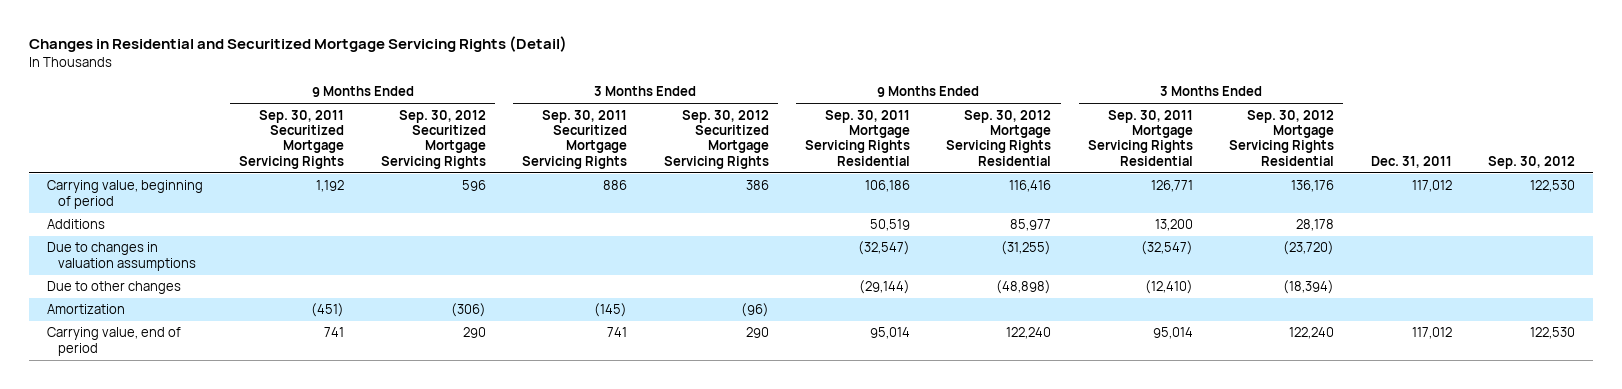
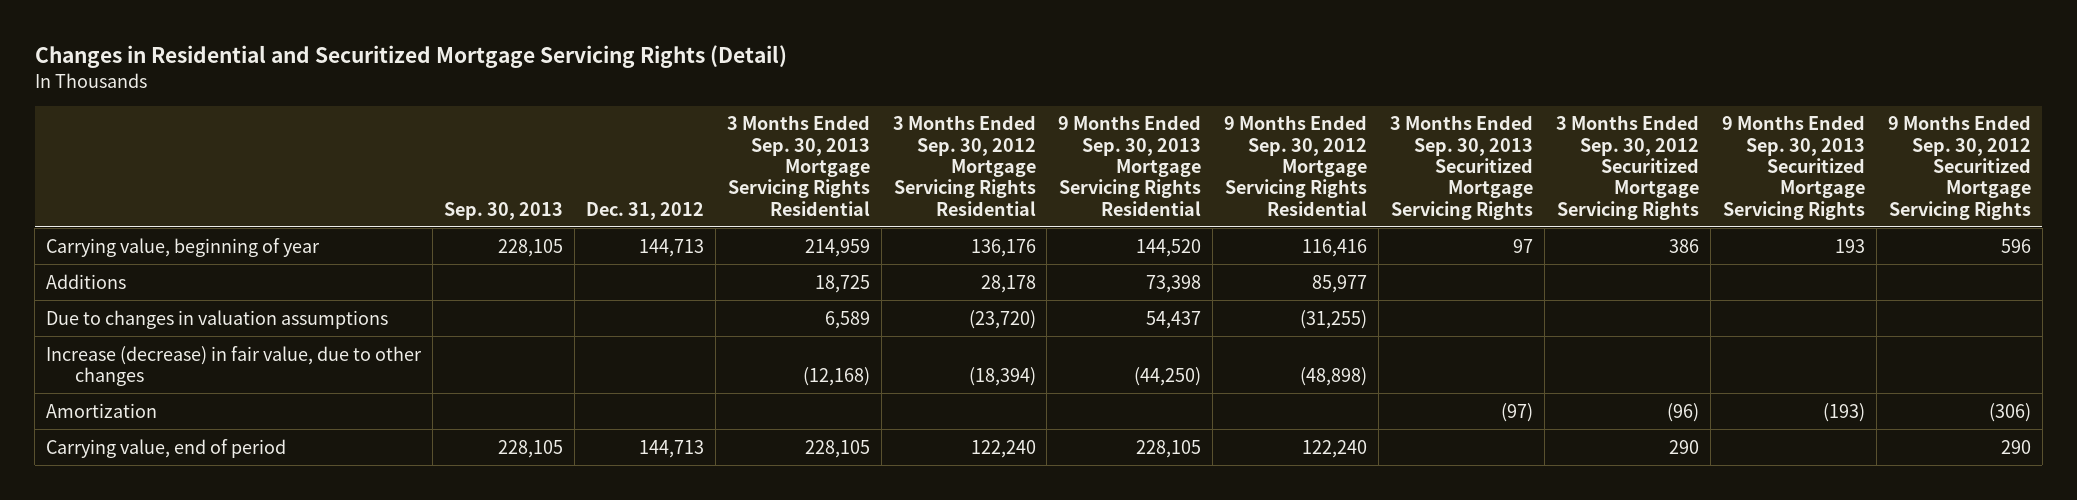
- | 9 Months Ended Sep. 30, 2011 Securitized Mortgage Servicing Rights | 9 Months Ended Sep. 30, 2012 Securitized Mortgage Servicing Rights | 3 Months Ended Sep. 30, 2011 Securitized Mortgage Servicing Rights | 3 Months Ended Sep. 30, 2012 Securitized Mortgage Servicing Rights | 9 Months Ended Sep. 30, 2011 Mortgage Servicing Rights Residential | 9 Months Ended Sep. 30, 2012 Mortgage Servicing Rights Residential | 3 Months Ended Sep. 30, 2011 Mortgage Servicing Rights Residential | 3 Months Ended Sep. 30, 2012 Mortgage Servicing Rights Residential | Dec. 31, 2011 | Sep. 30, 2012
+ | Sep. 30, 2013 | Dec. 31, 2012 | 3 Months Ended Sep. 30, 2013 Mortgage Servicing Rights Residential | 3 Months Ended Sep. 30, 2012 Mortgage Servicing Rights Residential | 9 Months Ended Sep. 30, 2013 Mortgage Servicing Rights Residential | 9 Months Ended Sep. 30, 2012 Mortgage Servicing Rights Residential | 3 Months Ended Sep. 30, 2013 Securitized Mortgage Servicing Rights | 3 Months Ended Sep. 30, 2012 Securitized Mortgage Servicing Rights | 9 Months Ended Sep. 30, 2013 Securitized Mortgage Servicing Rights | 9 Months Ended Sep. 30, 2012 Securitized Mortgage Servicing Rights
- Carrying value, beginning of period | 1,192 | 596 | 886 | 386 | 106,186 | 116,416 | 126,771 | 136,176 | 117,012 | 122,530
+ Carrying value, beginning of year | 228,105 | 144,713 | 214,959 | 136,176 | 144,520 | 116,416 | 97 | 386 | 193 | 596
- Due to other changes | | | | | (29,144) | (48,898) | (12,410) | (18,394) | |
+ Increase (decrease) in fair value, due to other changes | | | (12,168) | (18,394) | (44,250) | (48,898) | | | |

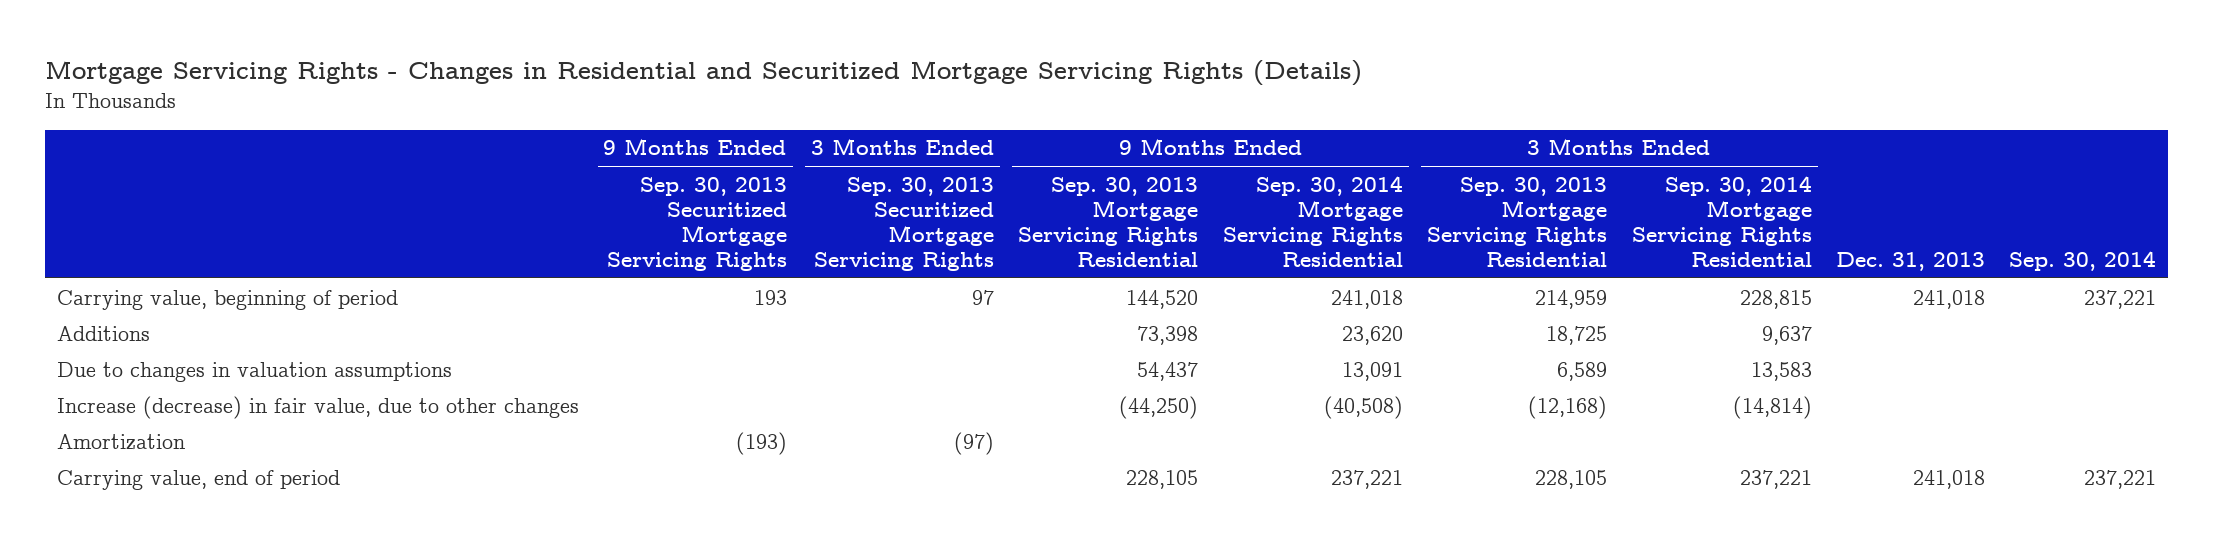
- Changes in Residential and Securitized Mortgage Servicing Rights (Detail)
+ Mortgage Servicing Rights - Changes in Residential and Securitized Mortgage Servicing Rights (Details)
- | Sep. 30, 2013 | Dec. 31, 2012 | 3 Months Ended Sep. 30, 2013 Mortgage Servicing Rights Residential | 3 Months Ended Sep. 30, 2012 Mortgage Servicing Rights Residential | 9 Months Ended Sep. 30, 2013 Mortgage Servicing Rights Residential | 9 Months Ended Sep. 30, 2012 Mortgage Servicing Rights Residential | 3 Months Ended Sep. 30, 2013 Securitized Mortgage Servicing Rights | 3 Months Ended Sep. 30, 2012 Securitized Mortgage Servicing Rights | 9 Months Ended Sep. 30, 2013 Securitized Mortgage Servicing Rights | 9 Months Ended Sep. 30, 2012 Securitized Mortgage Servicing Rights
+ | 9 Months Ended Sep. 30, 2013 Securitized Mortgage Servicing Rights | 3 Months Ended Sep. 30, 2013 Securitized Mortgage Servicing Rights | 9 Months Ended Sep. 30, 2013 Mortgage Servicing Rights Residential | 9 Months Ended Sep. 30, 2014 Mortgage Servicing Rights Residential | 3 Months Ended Sep. 30, 2013 Mortgage Servicing Rights Residential | 3 Months Ended Sep. 30, 2014 Mortgage Servicing Rights Residential | Dec. 31, 2013 | Sep. 30, 2014
- Carrying value, beginning of year | 228,105 | 144,713 | 214,959 | 136,176 | 144,520 | 116,416 | 97 | 386 | 193 | 596
+ Carrying value, beginning of period | 193 | 97 | 144,520 | 241,018 | 214,959 | 228,815 | 241,018 | 237,221

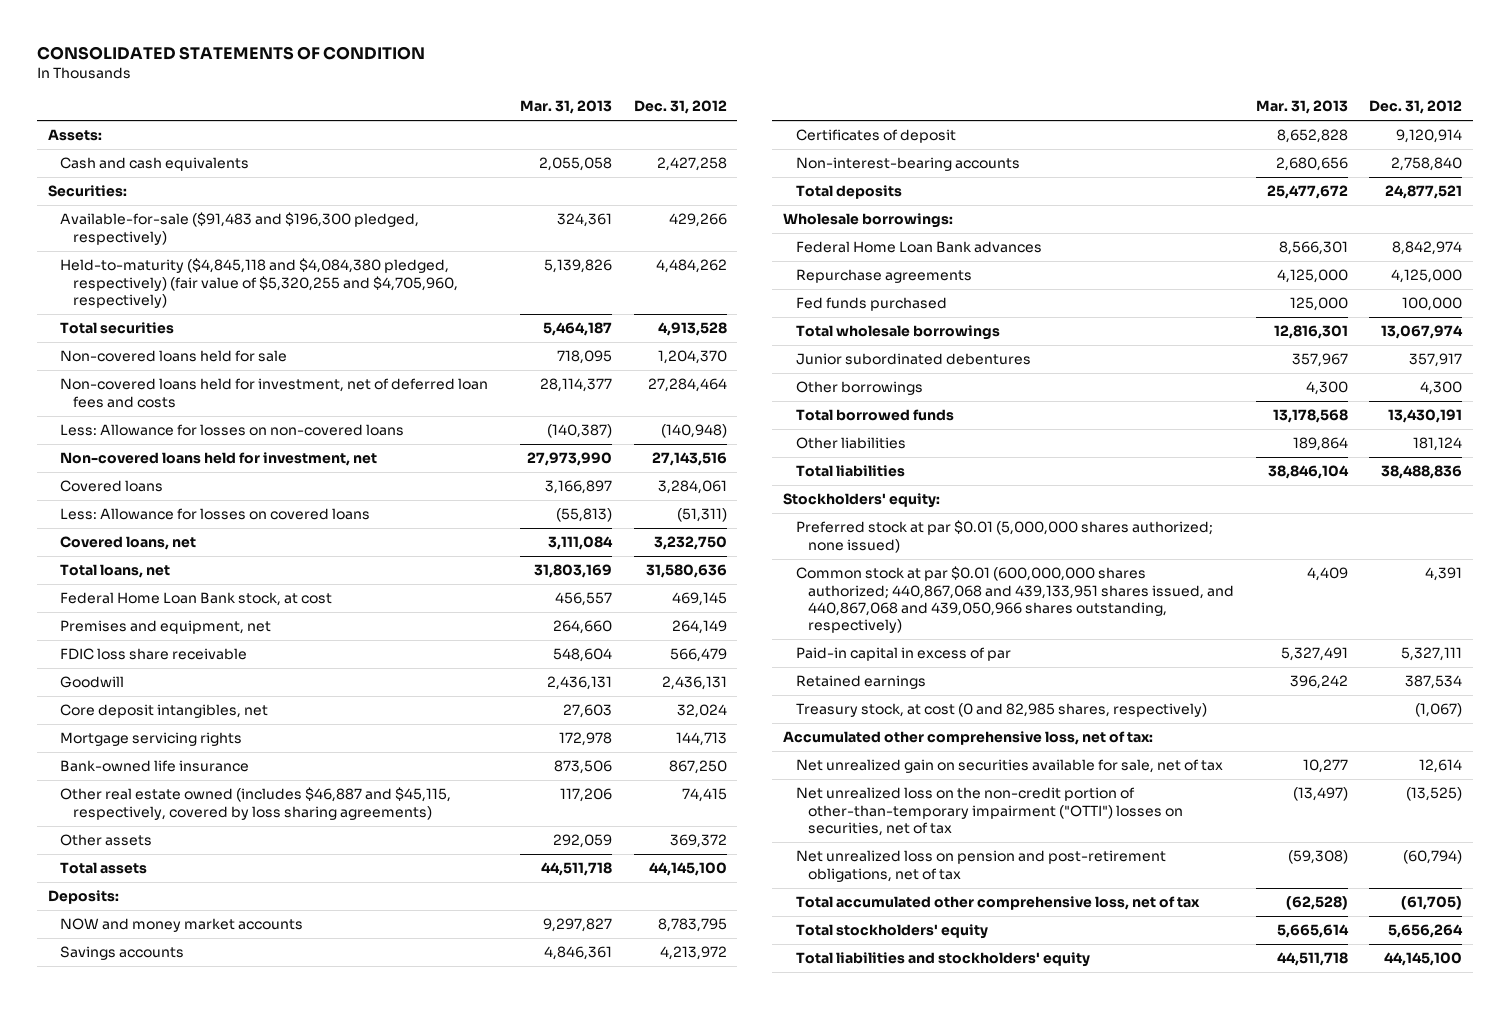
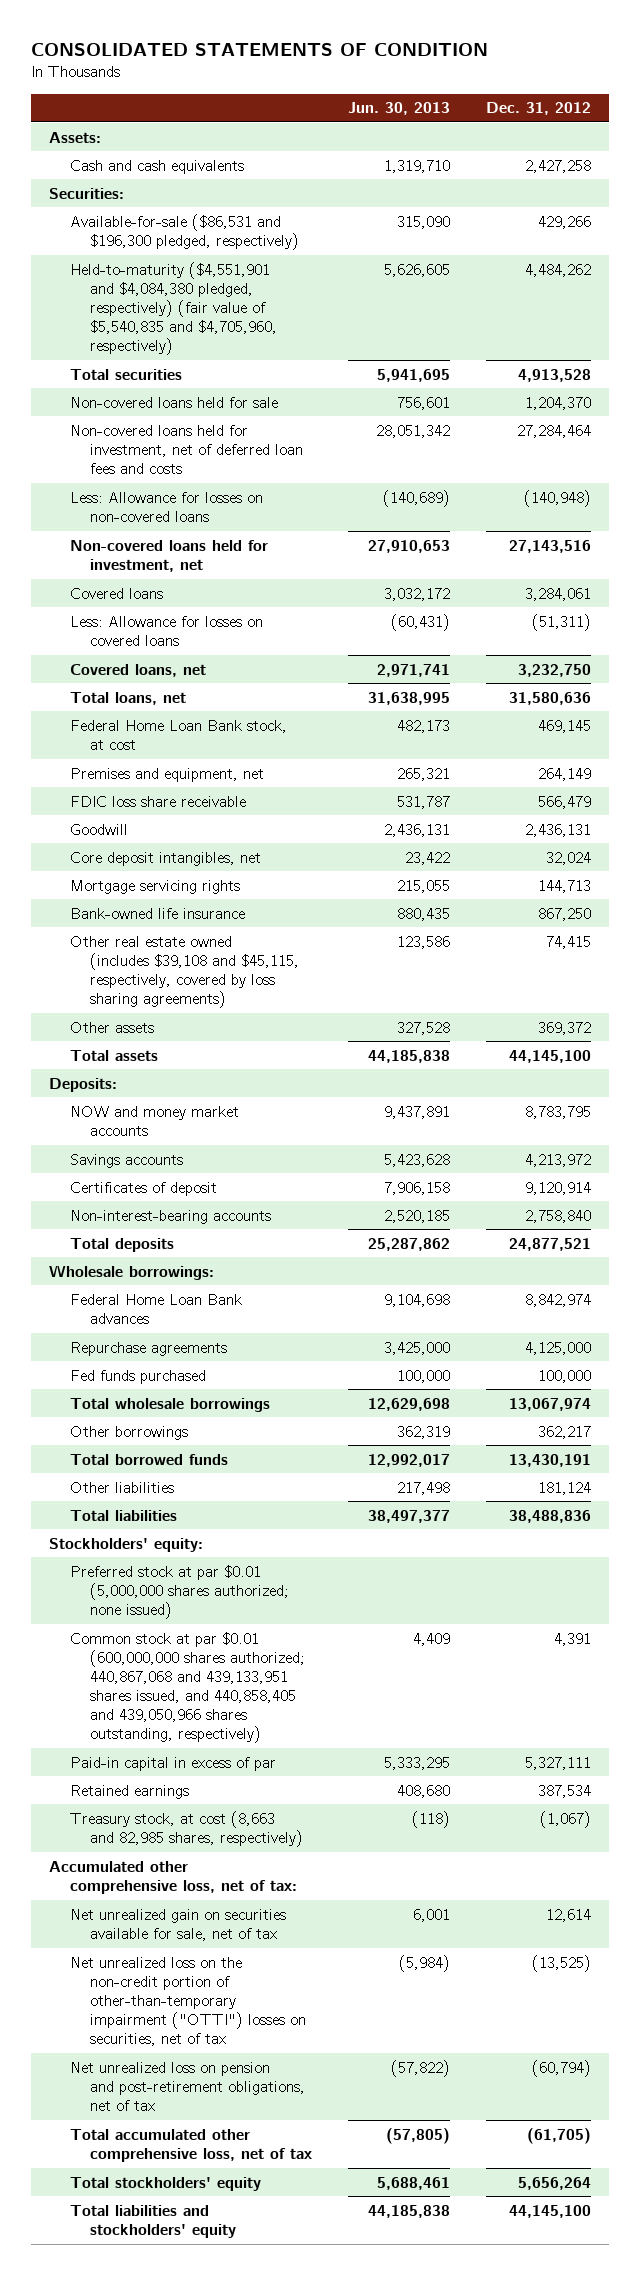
- | Mar. 31, 2013 | Dec. 31, 2012
+ | Jun. 30, 2013 | Dec. 31, 2012
- Available-for-sale ($91,483 and $196,300 pledged, respectively) | 324,361 | 429,266
- Held-to-maturity ($4,845,118 and $4,084,380 pledged, respectively) (fair value of $5,320,255 and $4,705,960, respectively) | 5,139,826 | 4,484,262
+ Available-for-sale ($86,531 and $196,300 pledged, respectively) | 315,090 | 429,266
+ Held-to-maturity ($4,551,901 and $4,084,380 pledged, respectively) (fair value of $5,540,835 and $4,705,960, respectively) | 5,626,605 | 4,484,262
- Other real estate owned (includes $46,887 and $45,115, respectively, covered by loss sharing agreements) | 117,206 | 74,415
+ Other real estate owned (includes $39,108 and $45,115, respectively, covered by loss sharing agreements) | 123,586 | 74,415
- Junior subordinated debentures | 357,967 | 357,917
- Other borrowings | 4,300 | 4,300
+ Other borrowings | 362,319 | 362,217
- Common stock at par $0.01 (600,000,000 shares authorized; 440,867,068 and 439,133,951 shares issued, and 440,867,068 and 439,050,966 shares outstanding, respectively) | 4,409 | 4,391
+ Common stock at par $0.01 (600,000,000 shares authorized; 440,867,068 and 439,133,951 shares issued, and 440,858,405 and 439,050,966 shares outstanding, respectively) | 4,409 | 4,391
- Treasury stock, at cost (0 and 82,985 shares, respectively) | | (1,067)
+ Treasury stock, at cost (8,663 and 82,985 shares, respectively) | (118) | (1,067)

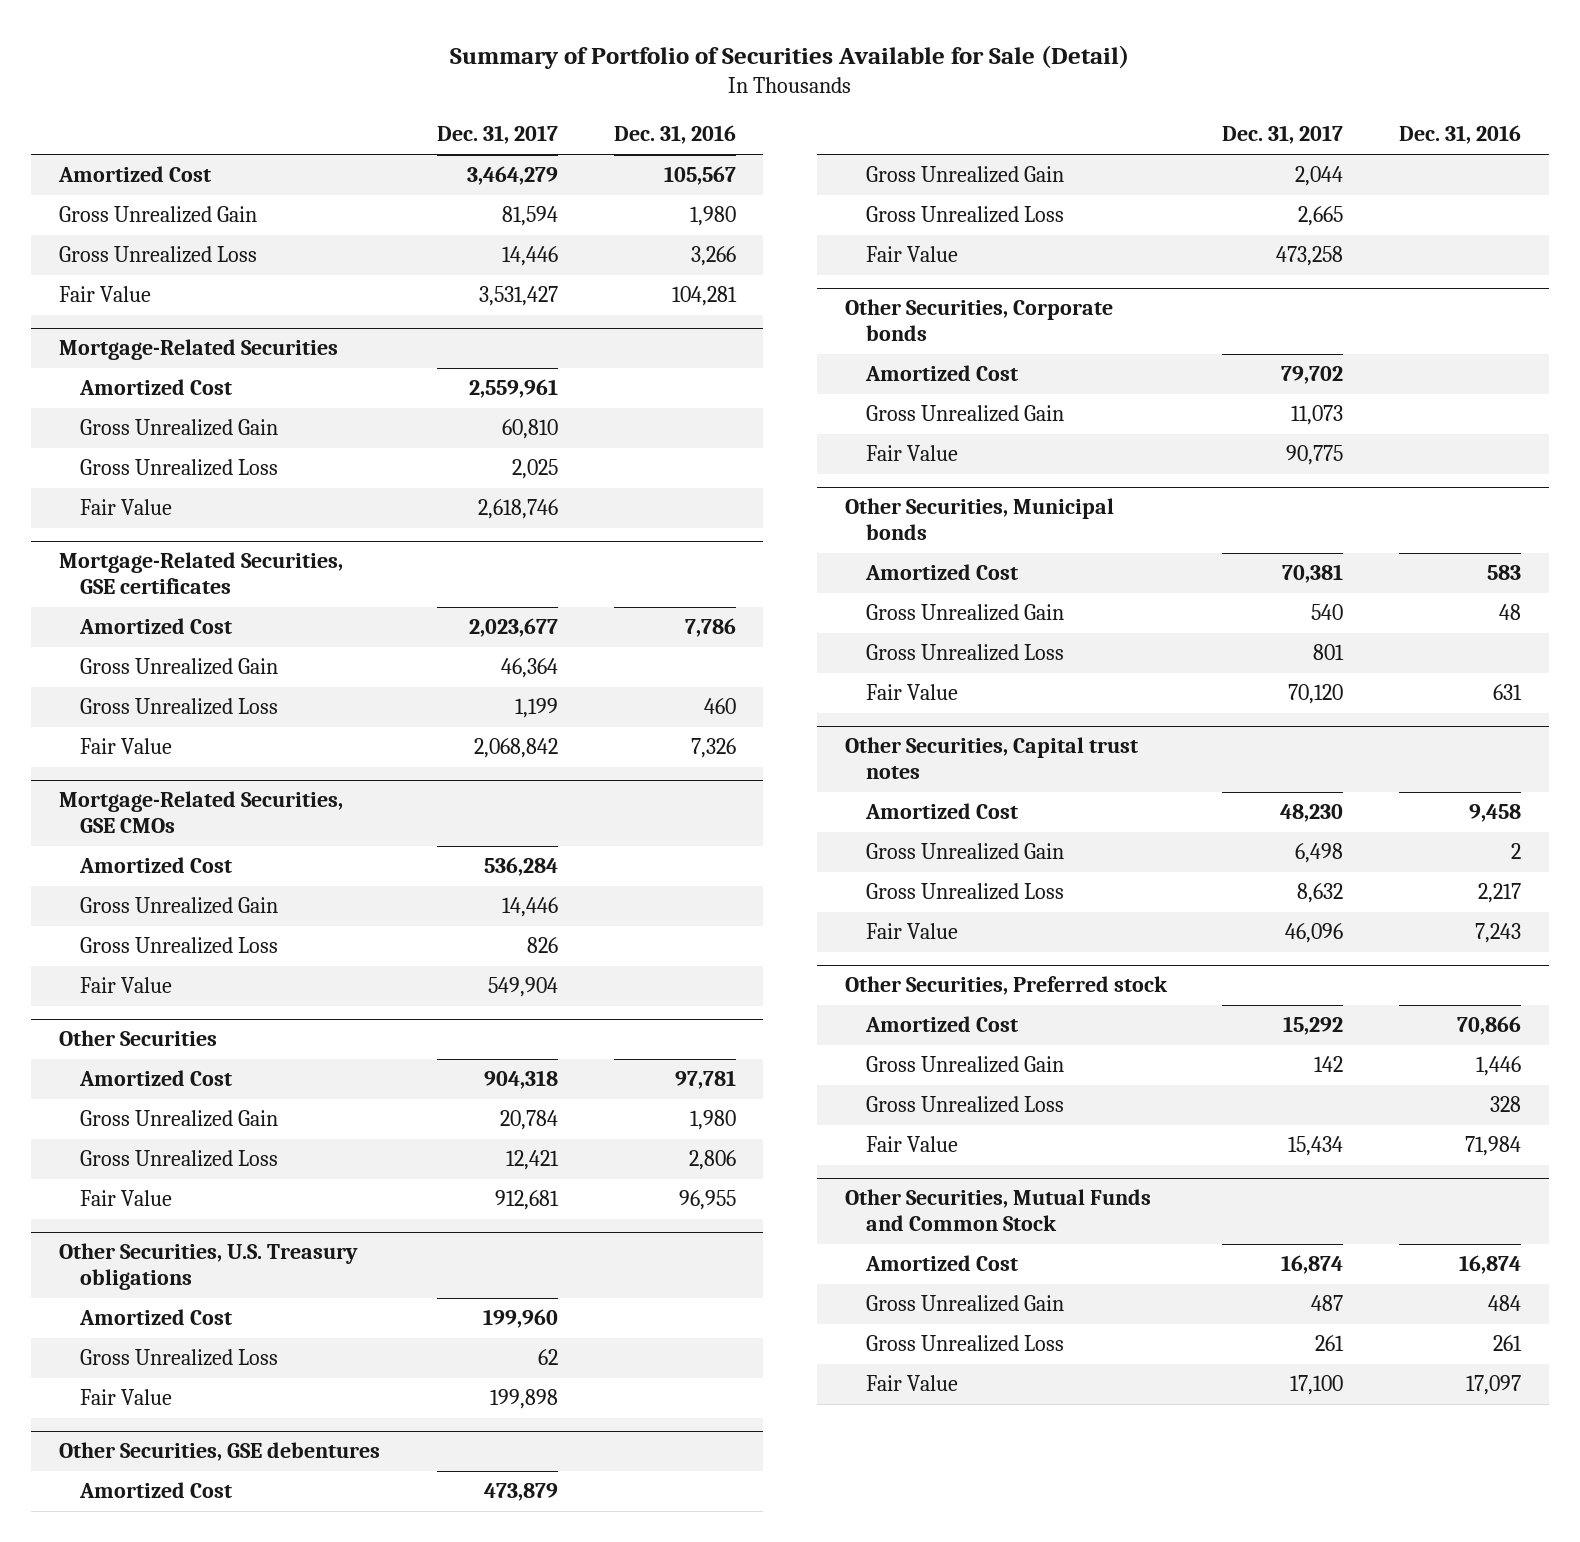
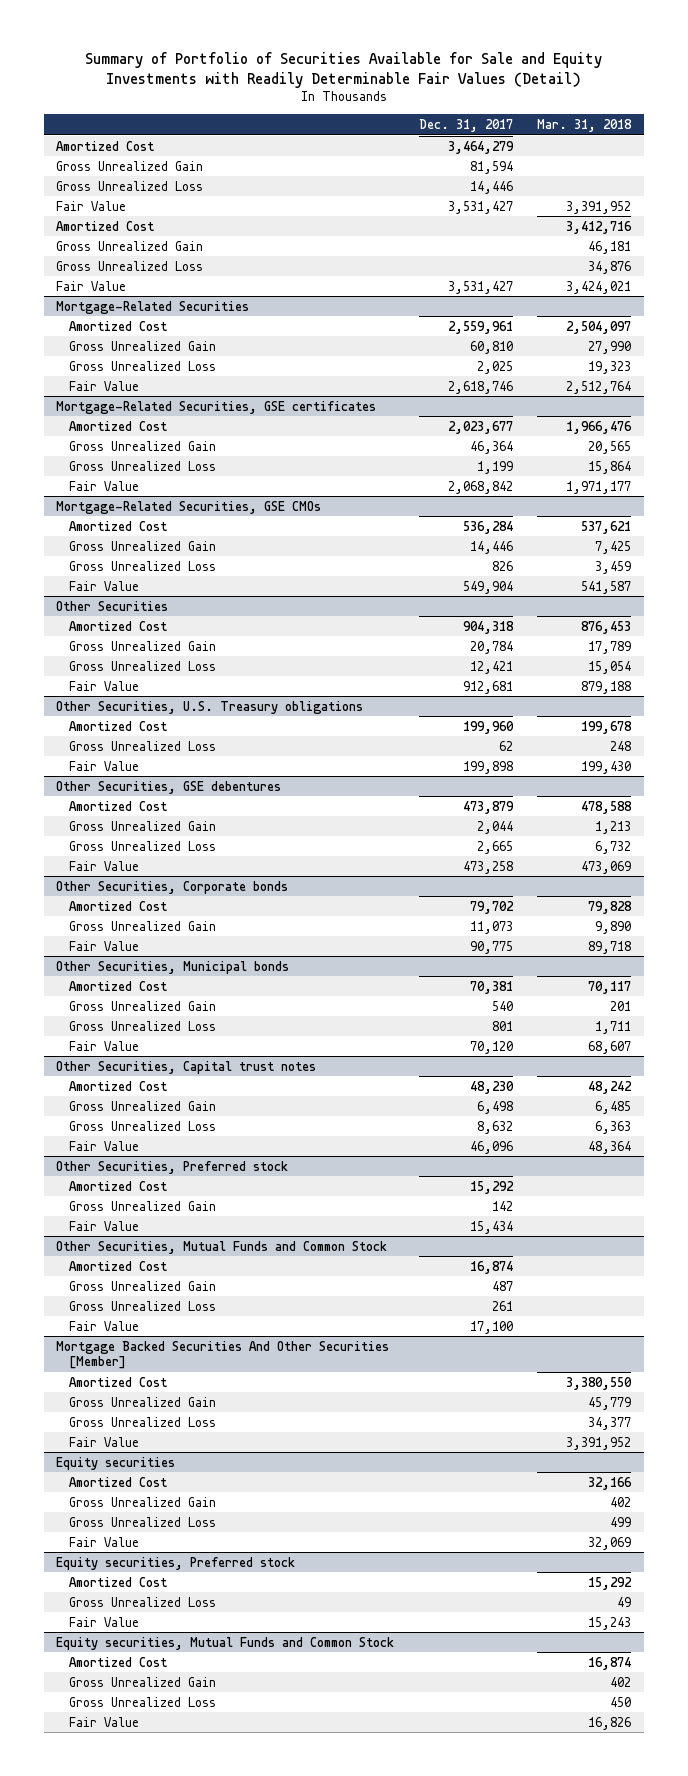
- Summary of Portfolio of Securities Available for Sale (Detail)
+ Summary of Portfolio of Securities Available for Sale and Equity Investments with Readily Determinable Fair Values (Detail)
- | Dec. 31, 2017 | Dec. 31, 2016
+ | Dec. 31, 2017 | Mar. 31, 2018
+ Amortized Cost | | 3,412,716
+ Gross Unrealized Gain | | 46,181
+ Gross Unrealized Loss | | 34,876
+ Fair Value | 3,531,427 | 3,424,021
@ Other Securities, Preferred stock
- Gross Unrealized Loss | | 328
+ Mortgage Backed Securities And Other Securities [Member]
+ Amortized Cost | | 3,380,550
+ Gross Unrealized Gain | | 45,779
+ Gross Unrealized Loss | | 34,377
+ Fair Value | | 3,391,952
+ Equity securities
+ Amortized Cost | | 32,166
+ Gross Unrealized Gain | | 402
+ Gross Unrealized Loss | | 499
+ Fair Value | | 32,069
+ Equity securities, Preferred stock
+ Amortized Cost | | 15,292
+ Gross Unrealized Loss | | 49
+ Fair Value | | 15,243
+ Equity securities, Mutual Funds and Common Stock
+ Amortized Cost | | 16,874
+ Gross Unrealized Gain | | 402
+ Gross Unrealized Loss | | 450
+ Fair Value | | 16,826

